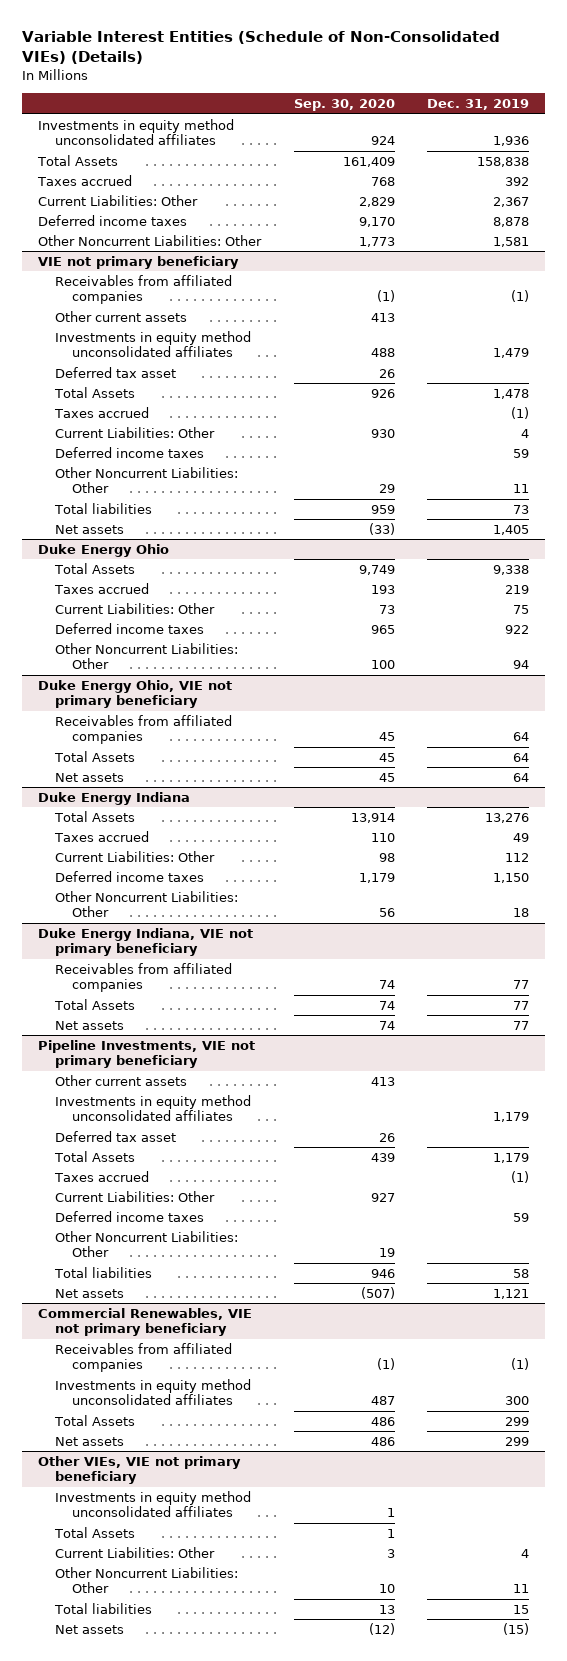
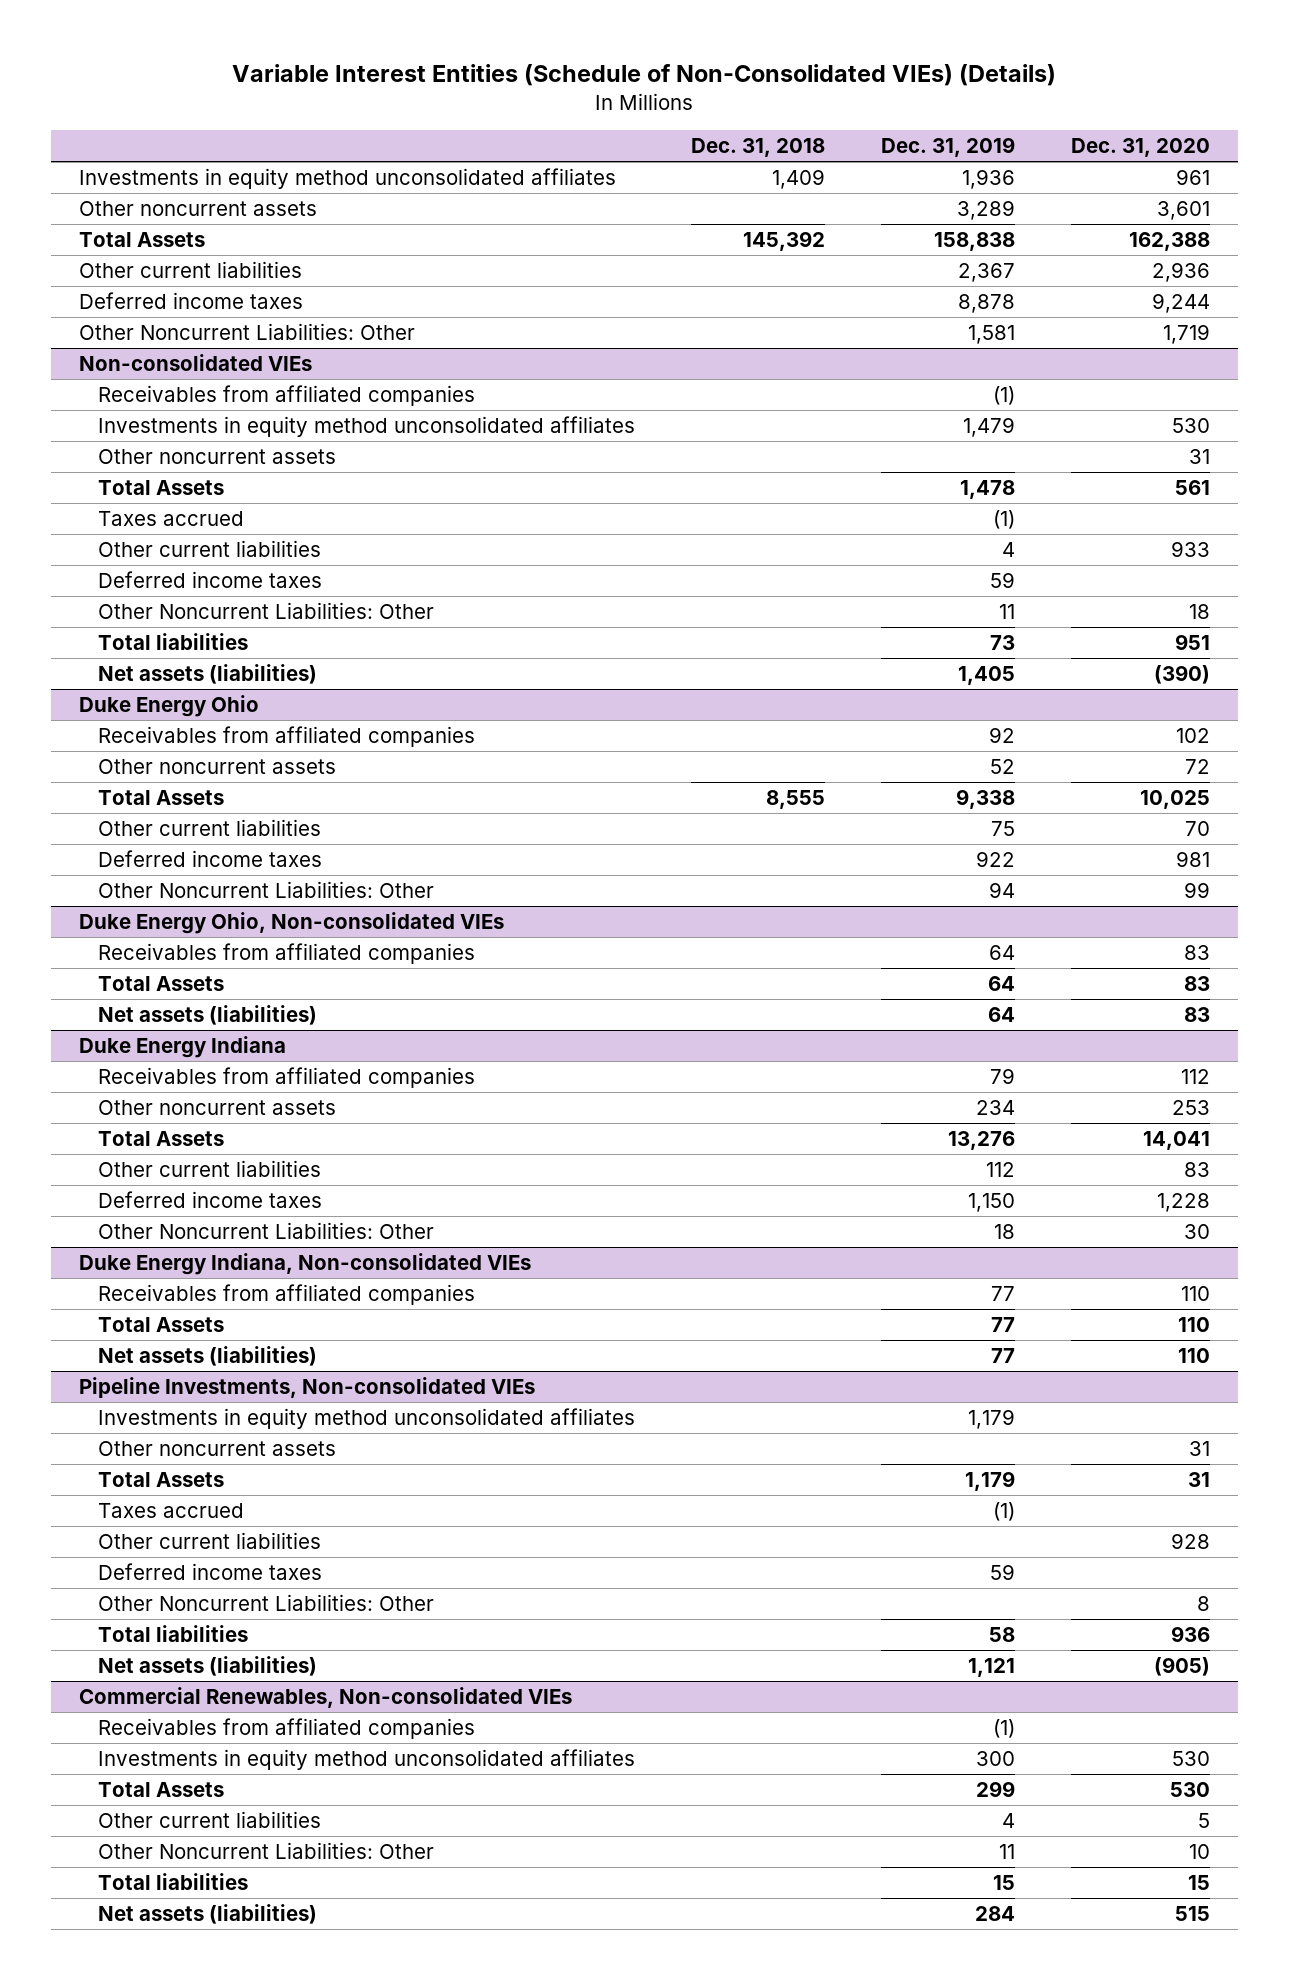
- | Sep. 30, 2020 | Dec. 31, 2019
+ | Dec. 31, 2018 | Dec. 31, 2019 | Dec. 31, 2020
+ Other noncurrent assets | | 3,289 | 3,601
- Taxes accrued | 768 | 392
- Current Liabilities: Other | 2,829 | 2,367
+ Other current liabilities | | 2,367 | 2,936
- VIE not primary beneficiary
+ Non-consolidated VIEs
- Other current assets | 413 |
- Deferred tax asset | 26 |
+ Other noncurrent assets | | | 31
- Current Liabilities: Other | 930 | 4
+ Other current liabilities | | 4 | 933
- Net assets | (33) | 1,405
+ Net assets (liabilities) | | 1,405 | (390)
@ Duke Energy Ohio
+ Receivables from affiliated companies | | 92 | 102
+ Other noncurrent assets | | 52 | 72
- Taxes accrued | 193 | 219
- Current Liabilities: Other | 73 | 75
+ Other current liabilities | | 75 | 70
- Duke Energy Ohio, VIE not primary beneficiary
+ Duke Energy Ohio, Non-consolidated VIEs
- Net assets | 45 | 64
+ Net assets (liabilities) | | 64 | 83
@ Duke Energy Indiana
+ Receivables from affiliated companies | | 79 | 112
+ Other noncurrent assets | | 234 | 253
- Taxes accrued | 110 | 49
- Current Liabilities: Other | 98 | 112
+ Other current liabilities | | 112 | 83
- Duke Energy Indiana, VIE not primary beneficiary
+ Duke Energy Indiana, Non-consolidated VIEs
- Net assets | 74 | 77
- Pipeline Investments, VIE not primary beneficiary
- Other current assets | 413 |
+ Net assets (liabilities) | | 77 | 110
+ Pipeline Investments, Non-consolidated VIEs
- Deferred tax asset | 26 |
+ Other noncurrent assets | | | 31
- Current Liabilities: Other | 927 |
+ Other current liabilities | | | 928
- Net assets | (507) | 1,121
- Commercial Renewables, VIE not primary beneficiary
+ Net assets (liabilities) | | 1,121 | (905)
+ Commercial Renewables, Non-consolidated VIEs
- Net assets | 486 | 299
- Other VIEs, VIE not primary beneficiary
- Investments in equity method unconsolidated affiliates | 1 |
- Total Assets | 1 |
- Current Liabilities: Other | 3 | 4
+ Other current liabilities | | 4 | 5
- Net assets | (12) | (15)
+ Net assets (liabilities) | | 284 | 515

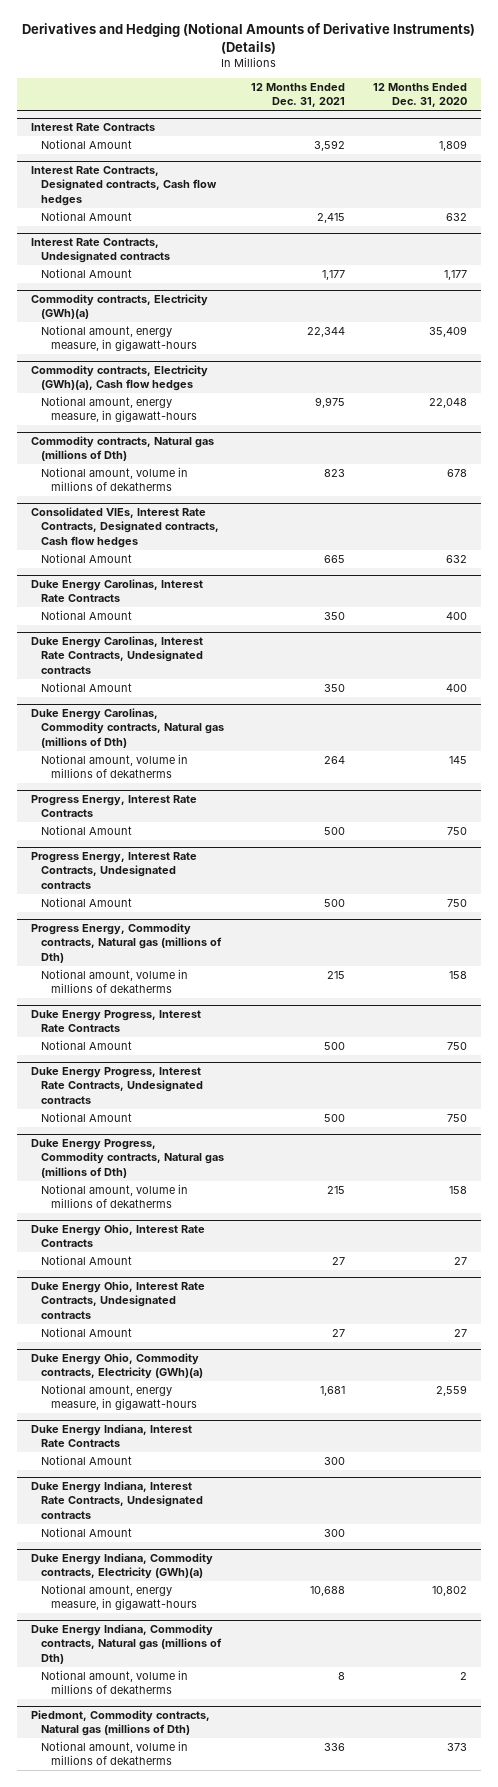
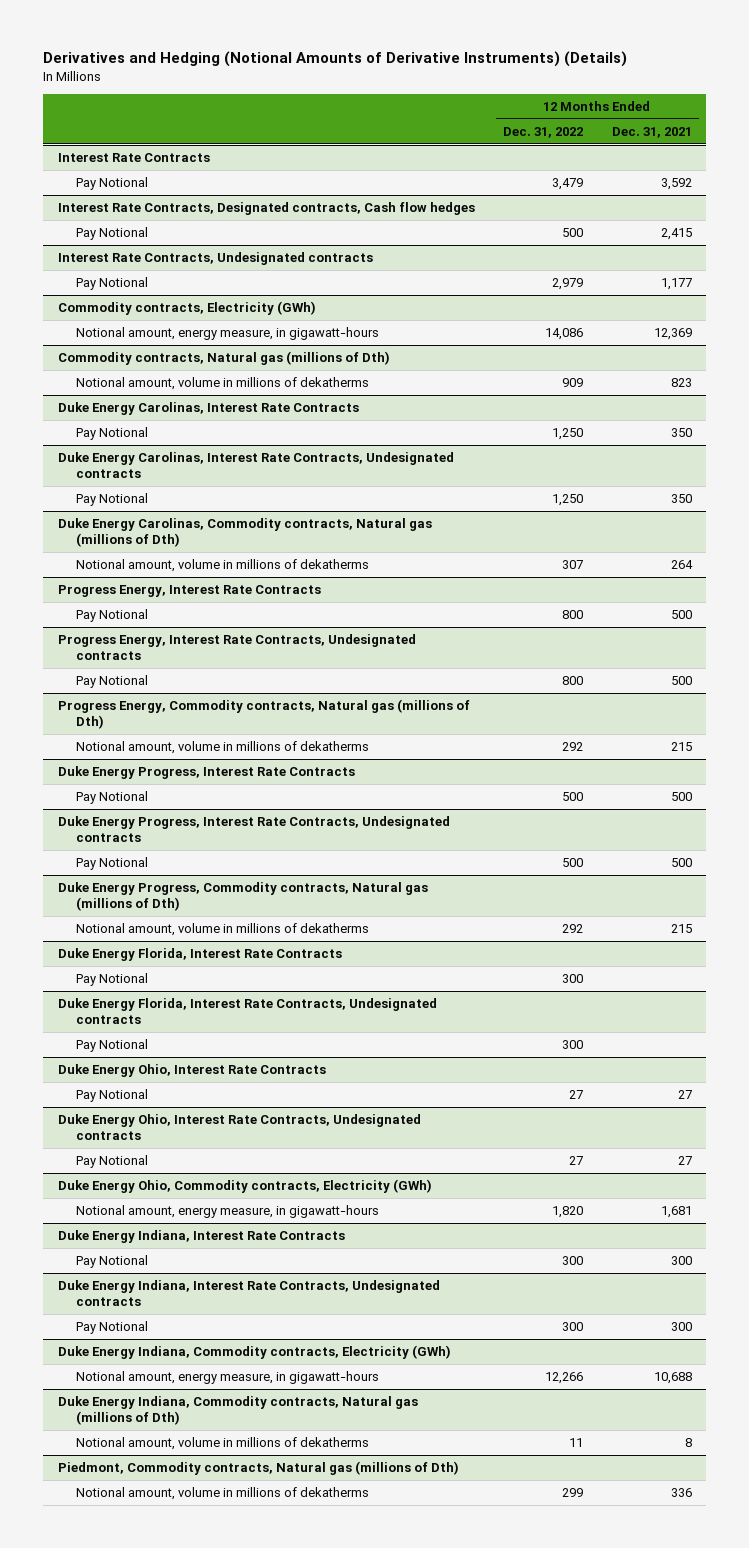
- | 12 Months Ended Dec. 31, 2021 | 12 Months Ended Dec. 31, 2020
+ | 12 Months Ended Dec. 31, 2022 | 12 Months Ended Dec. 31, 2021
@ Interest Rate Contracts
- Notional Amount | 3,592 | 1,809
+ Pay Notional | 3,479 | 3,592
@ Interest Rate Contracts, Designated contracts, Cash flow hedges
- Notional Amount | 2,415 | 632
+ Pay Notional | 500 | 2,415
@ Interest Rate Contracts, Undesignated contracts
- Notional Amount | 1,177 | 1,177
- Commodity contracts, Electricity (GWh)(a)
- Notional amount, energy measure, in gigawatt-hours | 22,344 | 35,409
- Commodity contracts, Electricity (GWh)(a), Cash flow hedges
- Notional amount, energy measure, in gigawatt-hours | 9,975 | 22,048
@ Interest Rate Contracts, Undesignated contracts
+ Pay Notional | 2,979 | 1,177
+ Commodity contracts, Electricity (GWh)
+ Notional amount, energy measure, in gigawatt-hours | 14,086 | 12,369
- Consolidated VIEs, Interest Rate Contracts, Designated contracts, Cash flow hedges
- Notional Amount | 665 | 632
@ Duke Energy Carolinas, Interest Rate Contracts
- Notional Amount | 350 | 400
+ Pay Notional | 1,250 | 350
@ Duke Energy Carolinas, Interest Rate Contracts, Undesignated contracts
- Notional Amount | 350 | 400
+ Pay Notional | 1,250 | 350
@ Progress Energy, Interest Rate Contracts
- Notional Amount | 500 | 750
+ Pay Notional | 800 | 500
@ Progress Energy, Interest Rate Contracts, Undesignated contracts
- Notional Amount | 500 | 750
+ Pay Notional | 800 | 500
@ Duke Energy Progress, Interest Rate Contracts
- Notional Amount | 500 | 750
+ Pay Notional | 500 | 500
@ Duke Energy Progress, Interest Rate Contracts, Undesignated contracts
- Notional Amount | 500 | 750
+ Pay Notional | 500 | 500
+ Duke Energy Florida, Interest Rate Contracts
+ Pay Notional | 300 |
+ Duke Energy Florida, Interest Rate Contracts, Undesignated contracts
+ Pay Notional | 300 |
@ Duke Energy Ohio, Interest Rate Contracts
- Notional Amount | 27 | 27
+ Pay Notional | 27 | 27
@ Duke Energy Ohio, Interest Rate Contracts, Undesignated contracts
- Notional Amount | 27 | 27
- Duke Energy Ohio, Commodity contracts, Electricity (GWh)(a)
@ Duke Energy Ohio, Interest Rate Contracts, Undesignated contracts
+ Pay Notional | 27 | 27
+ Duke Energy Ohio, Commodity contracts, Electricity (GWh)
@ Duke Energy Indiana, Interest Rate Contracts
- Notional Amount | 300 |
+ Pay Notional | 300 | 300
@ Duke Energy Indiana, Interest Rate Contracts, Undesignated contracts
- Notional Amount | 300 |
- Duke Energy Indiana, Commodity contracts, Electricity (GWh)(a)
@ Duke Energy Indiana, Interest Rate Contracts, Undesignated contracts
+ Pay Notional | 300 | 300
+ Duke Energy Indiana, Commodity contracts, Electricity (GWh)

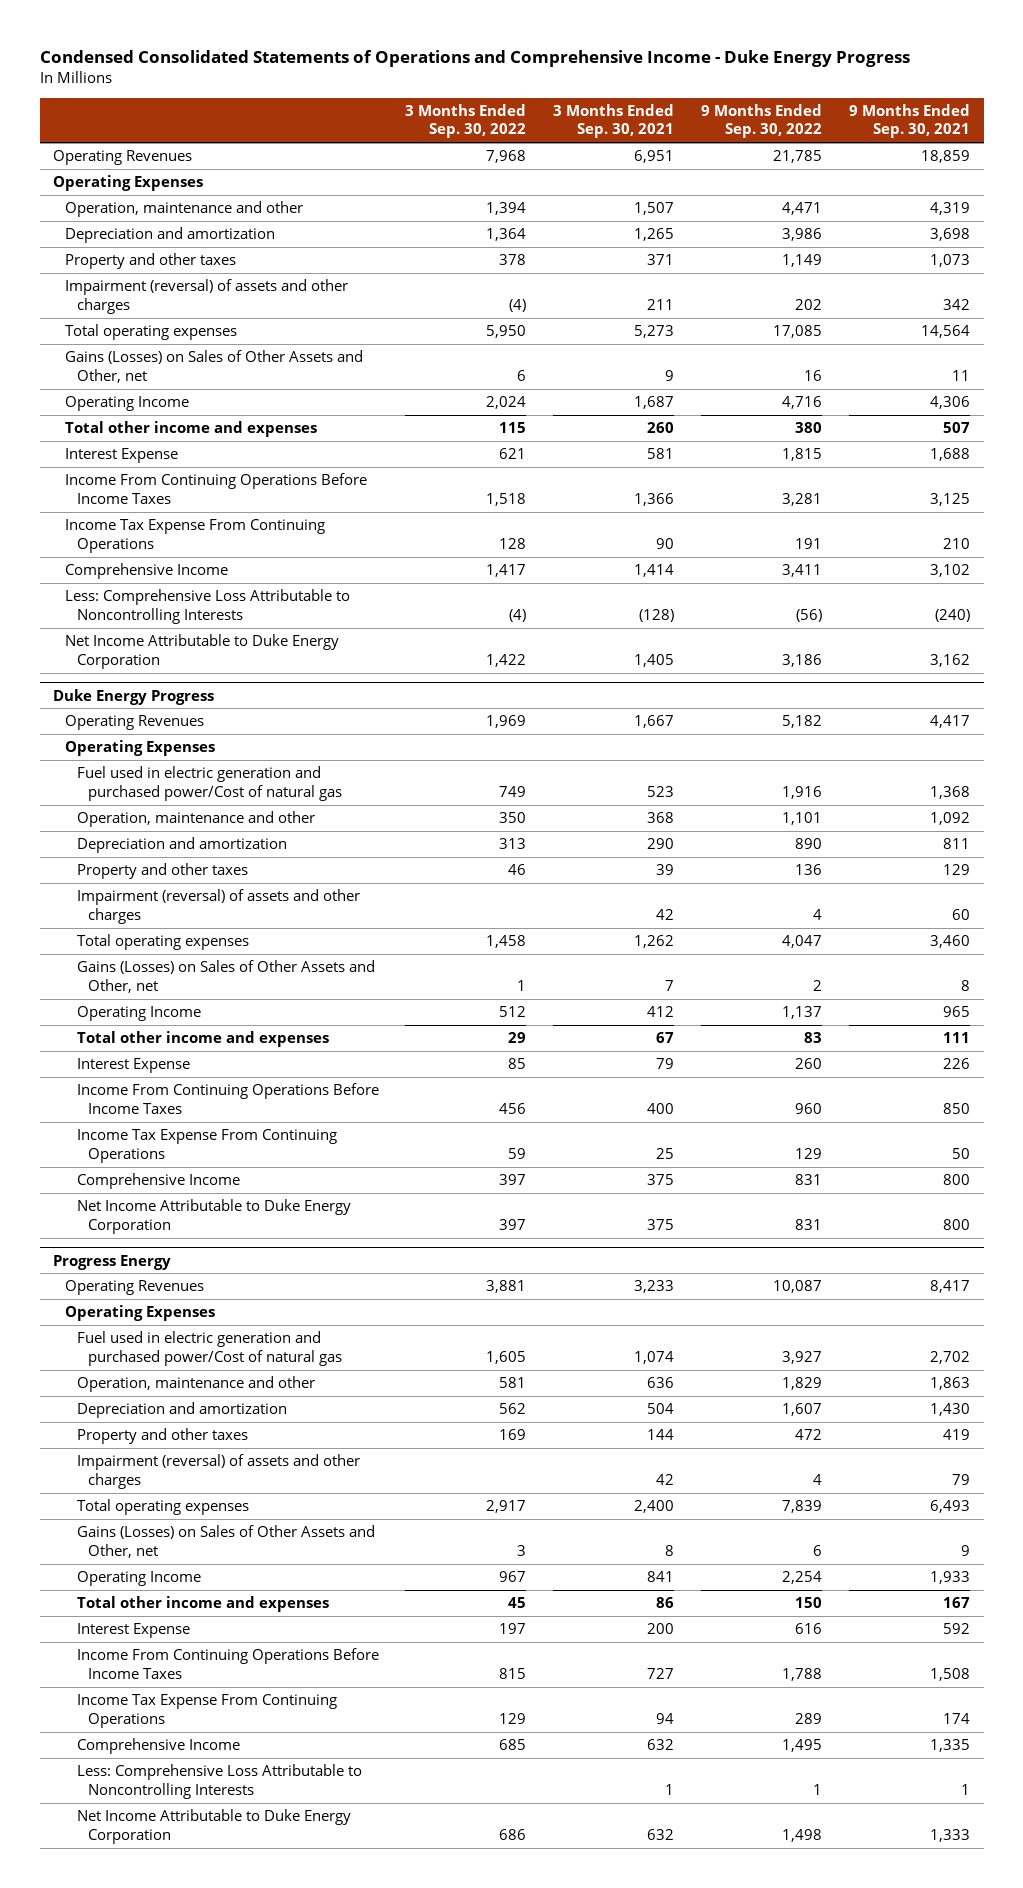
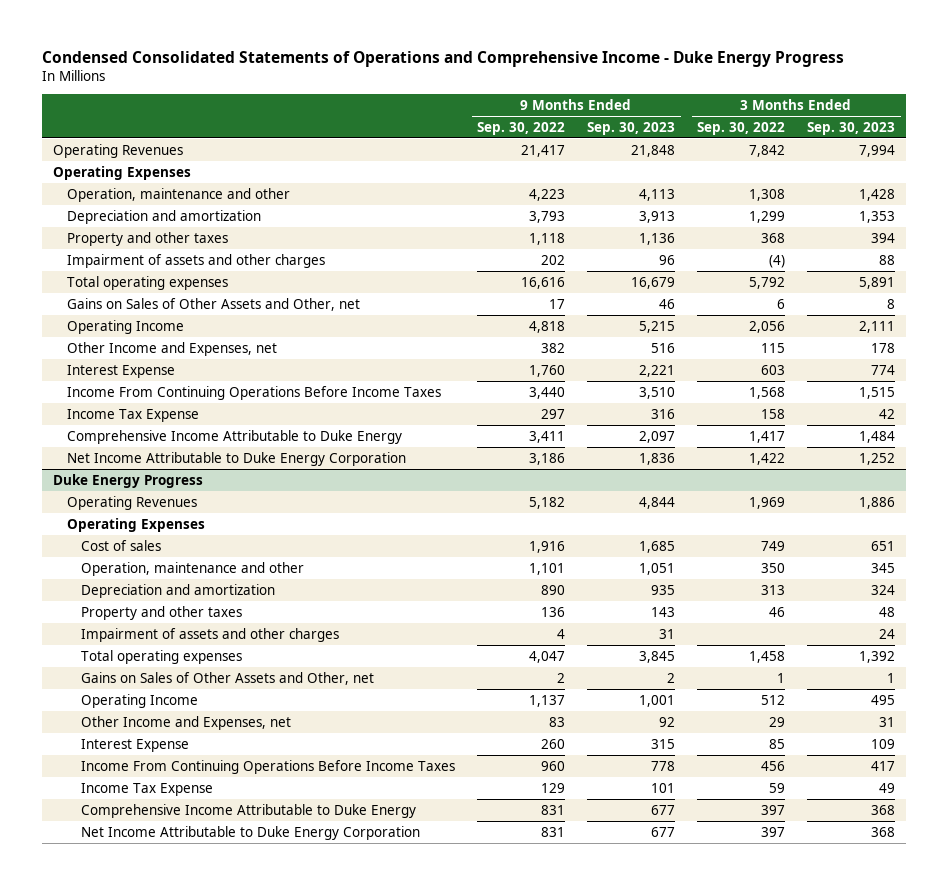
- | 3 Months Ended Sep. 30, 2022 | 3 Months Ended Sep. 30, 2021 | 9 Months Ended Sep. 30, 2022 | 9 Months Ended Sep. 30, 2021
+ | 9 Months Ended Sep. 30, 2022 | 9 Months Ended Sep. 30, 2023 | 3 Months Ended Sep. 30, 2022 | 3 Months Ended Sep. 30, 2023
- Operating Revenues | 7,968 | 6,951 | 21,785 | 18,859
+ Operating Revenues | 21,417 | 21,848 | 7,842 | 7,994
- Operation, maintenance and other | 1,394 | 1,507 | 4,471 | 4,319
- Depreciation and amortization | 1,364 | 1,265 | 3,986 | 3,698
- Property and other taxes | 378 | 371 | 1,149 | 1,073
- Impairment (reversal) of assets and other charges | (4) | 211 | 202 | 342
- Total operating expenses | 5,950 | 5,273 | 17,085 | 14,564
- Gains (Losses) on Sales of Other Assets and Other, net | 6 | 9 | 16 | 11
- Operating Income | 2,024 | 1,687 | 4,716 | 4,306
- Total other income and expenses | 115 | 260 | 380 | 507
- Interest Expense | 621 | 581 | 1,815 | 1,688
- Income From Continuing Operations Before Income Taxes | 1,518 | 1,366 | 3,281 | 3,125
- Income Tax Expense From Continuing Operations | 128 | 90 | 191 | 210
- Comprehensive Income | 1,417 | 1,414 | 3,411 | 3,102
- Less: Comprehensive Loss Attributable to Noncontrolling Interests | (4) | (128) | (56) | (240)
+ Operation, maintenance and other | 4,223 | 4,113 | 1,308 | 1,428
+ Depreciation and amortization | 3,793 | 3,913 | 1,299 | 1,353
+ Property and other taxes | 1,118 | 1,136 | 368 | 394
+ Impairment of assets and other charges | 202 | 96 | (4) | 88
+ Total operating expenses | 16,616 | 16,679 | 5,792 | 5,891
+ Gains on Sales of Other Assets and Other, net | 17 | 46 | 6 | 8
+ Operating Income | 4,818 | 5,215 | 2,056 | 2,111
+ Other Income and Expenses, net | 382 | 516 | 115 | 178
+ Interest Expense | 1,760 | 2,221 | 603 | 774
+ Income From Continuing Operations Before Income Taxes | 3,440 | 3,510 | 1,568 | 1,515
+ Income Tax Expense | 297 | 316 | 158 | 42
+ Comprehensive Income Attributable to Duke Energy | 3,411 | 2,097 | 1,417 | 1,484
@ Duke Energy Progress
- Fuel used in electric generation and purchased power/Cost of natural gas | 749 | 523 | 1,916 | 1,368
+ Cost of sales | 1,916 | 1,685 | 749 | 651
- Impairment (reversal) of assets and other charges | | 42 | 4 | 60
+ Impairment of assets and other charges | 4 | 31 | | 24
- Gains (Losses) on Sales of Other Assets and Other, net | 1 | 7 | 2 | 8
+ Gains on Sales of Other Assets and Other, net | 2 | 2 | 1 | 1
- Total other income and expenses | 29 | 67 | 83 | 111
+ Other Income and Expenses, net | 83 | 92 | 29 | 31
- Income Tax Expense From Continuing Operations | 59 | 25 | 129 | 50
- Comprehensive Income | 397 | 375 | 831 | 800
+ Income Tax Expense | 129 | 101 | 59 | 49
+ Comprehensive Income Attributable to Duke Energy | 831 | 677 | 397 | 368
- Progress Energy
- Operating Revenues | 3,881 | 3,233 | 10,087 | 8,417
- Operating Expenses
- Fuel used in electric generation and purchased power/Cost of natural gas | 1,605 | 1,074 | 3,927 | 2,702
- Operation, maintenance and other | 581 | 636 | 1,829 | 1,863
- Depreciation and amortization | 562 | 504 | 1,607 | 1,430
- Property and other taxes | 169 | 144 | 472 | 419
- Impairment (reversal) of assets and other charges | | 42 | 4 | 79
- Total operating expenses | 2,917 | 2,400 | 7,839 | 6,493
- Gains (Losses) on Sales of Other Assets and Other, net | 3 | 8 | 6 | 9
- Operating Income | 967 | 841 | 2,254 | 1,933
- Total other income and expenses | 45 | 86 | 150 | 167
- Interest Expense | 197 | 200 | 616 | 592
- Income From Continuing Operations Before Income Taxes | 815 | 727 | 1,788 | 1,508
- Income Tax Expense From Continuing Operations | 129 | 94 | 289 | 174
- Comprehensive Income | 685 | 632 | 1,495 | 1,335
- Less: Comprehensive Loss Attributable to Noncontrolling Interests | | 1 | 1 | 1
- Net Income Attributable to Duke Energy Corporation | 686 | 632 | 1,498 | 1,333

